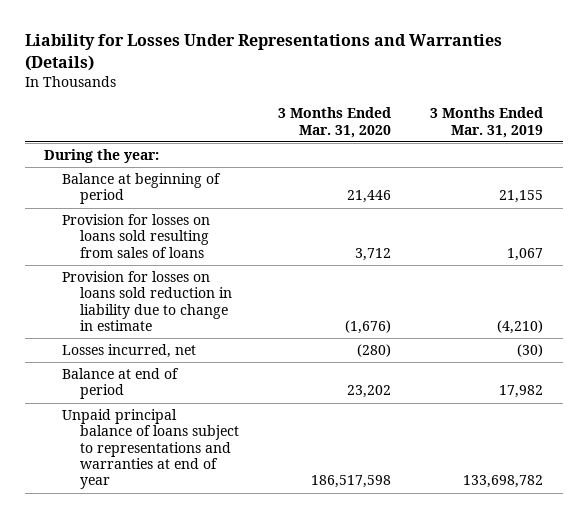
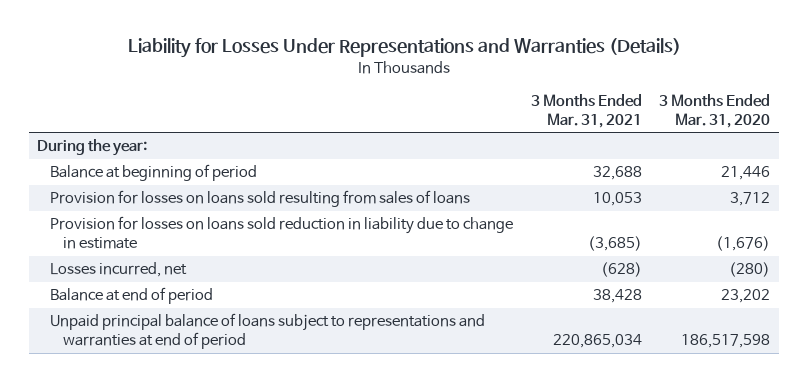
- | 3 Months Ended Mar. 31, 2020 | 3 Months Ended Mar. 31, 2019
+ | 3 Months Ended Mar. 31, 2021 | 3 Months Ended Mar. 31, 2020
- Unpaid principal balance of loans subject to representations and warranties at end of year | 186,517,598 | 133,698,782
+ Unpaid principal balance of loans subject to representations and warranties at end of period | 220,865,034 | 186,517,598

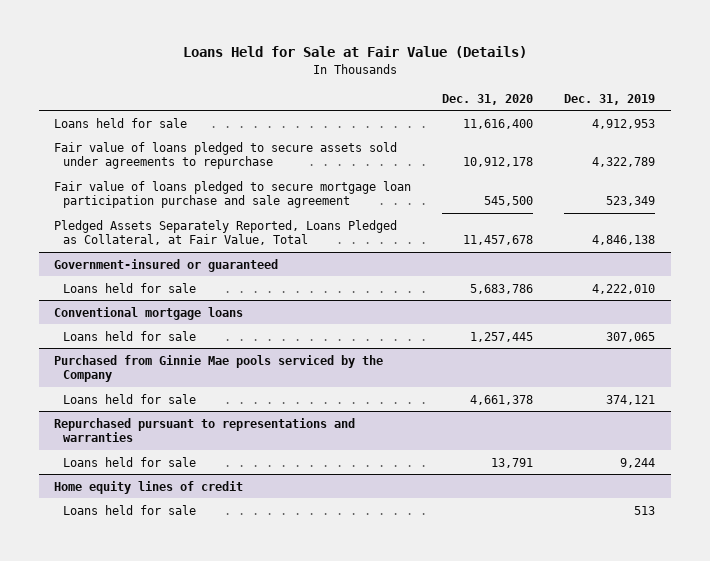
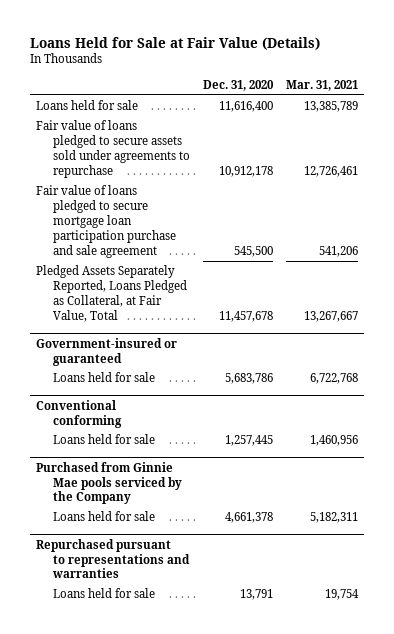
- | Dec. 31, 2020 | Dec. 31, 2019
+ | Dec. 31, 2020 | Mar. 31, 2021
- Conventional mortgage loans
+ Conventional conforming
- Home equity lines of credit
- Loans held for sale | | 513

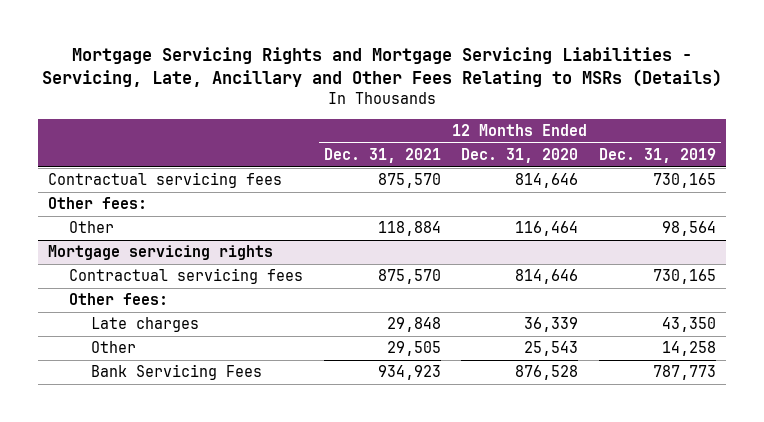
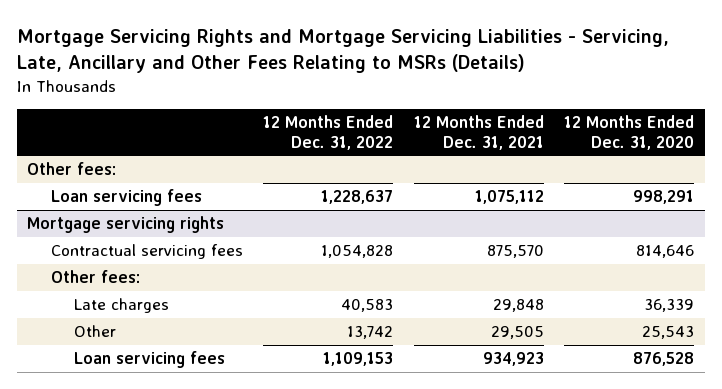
- | 12 Months Ended Dec. 31, 2021 | 12 Months Ended Dec. 31, 2020 | 12 Months Ended Dec. 31, 2019
+ | 12 Months Ended Dec. 31, 2022 | 12 Months Ended Dec. 31, 2021 | 12 Months Ended Dec. 31, 2020
- Contractual servicing fees | 875,570 | 814,646 | 730,165
- Other | 118,884 | 116,464 | 98,564
+ Loan servicing fees | 1,228,637 | 1,075,112 | 998,291
@ Mortgage servicing rights
- Bank Servicing Fees | 934,923 | 876,528 | 787,773
+ Loan servicing fees | 1,109,153 | 934,923 | 876,528

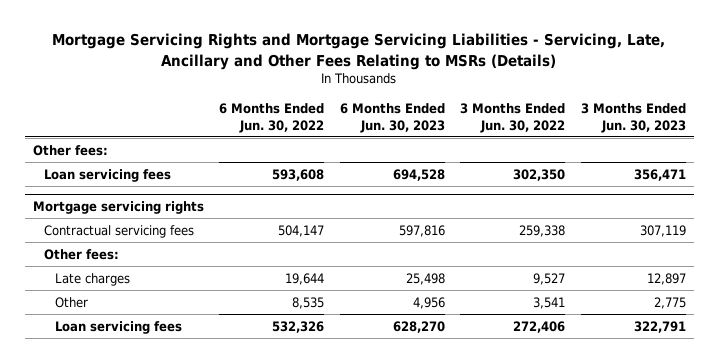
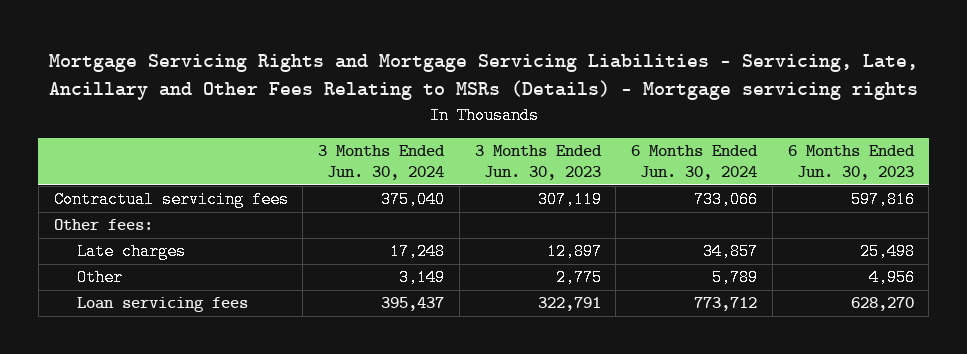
- Mortgage Servicing Rights and Mortgage Servicing Liabilities - Servicing, Late, Ancillary and Other Fees Relating to MSRs (Details)
+ Mortgage Servicing Rights and Mortgage Servicing Liabilities - Servicing, Late, Ancillary and Other Fees Relating to MSRs (Details) - Mortgage servicing rights
- | 6 Months Ended Jun. 30, 2022 | 6 Months Ended Jun. 30, 2023 | 3 Months Ended Jun. 30, 2022 | 3 Months Ended Jun. 30, 2023
+ | 3 Months Ended Jun. 30, 2024 | 3 Months Ended Jun. 30, 2023 | 6 Months Ended Jun. 30, 2024 | 6 Months Ended Jun. 30, 2023
- Other fees:
- Loan servicing fees | 593,608 | 694,528 | 302,350 | 356,471
- Mortgage servicing rights

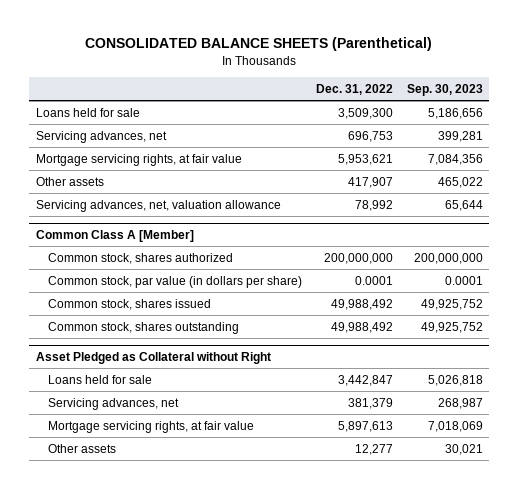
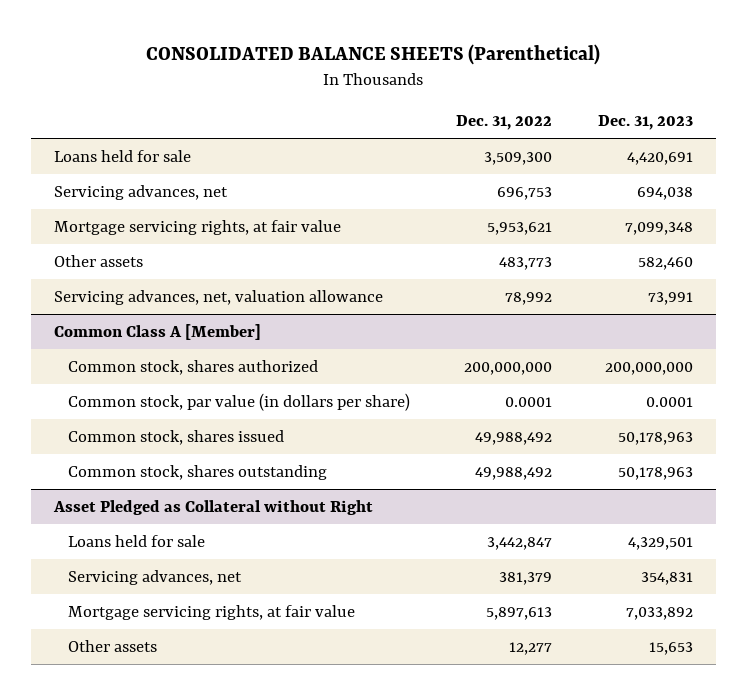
- | Dec. 31, 2022 | Sep. 30, 2023
+ | Dec. 31, 2022 | Dec. 31, 2023
- Other assets | 417,907 | 465,022
+ Other assets | 483,773 | 582,460

